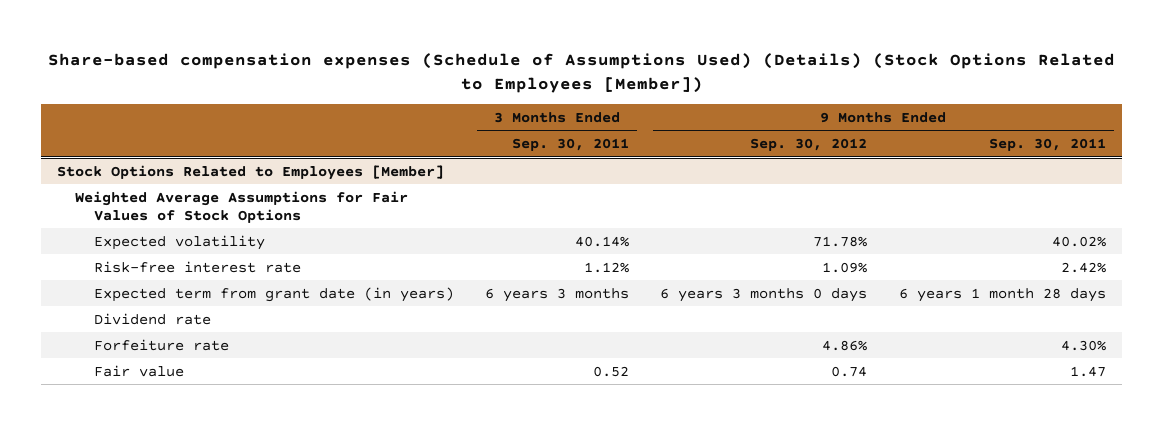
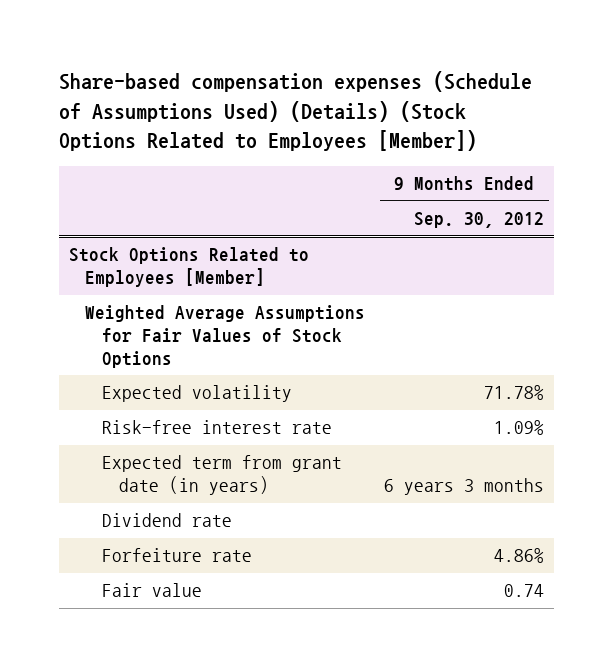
- | 3 Months Ended Sep. 30, 2011 | 9 Months Ended Sep. 30, 2012 | 9 Months Ended Sep. 30, 2011
+ | 9 Months Ended Sep. 30, 2012
@ Stock Options Related to Employees [Member]
- Expected term from grant date (in years) | 6 years 3 months | 6 years 3 months 0 days | 6 years 1 month 28 days
+ Expected term from grant date (in years) | 6 years 3 months

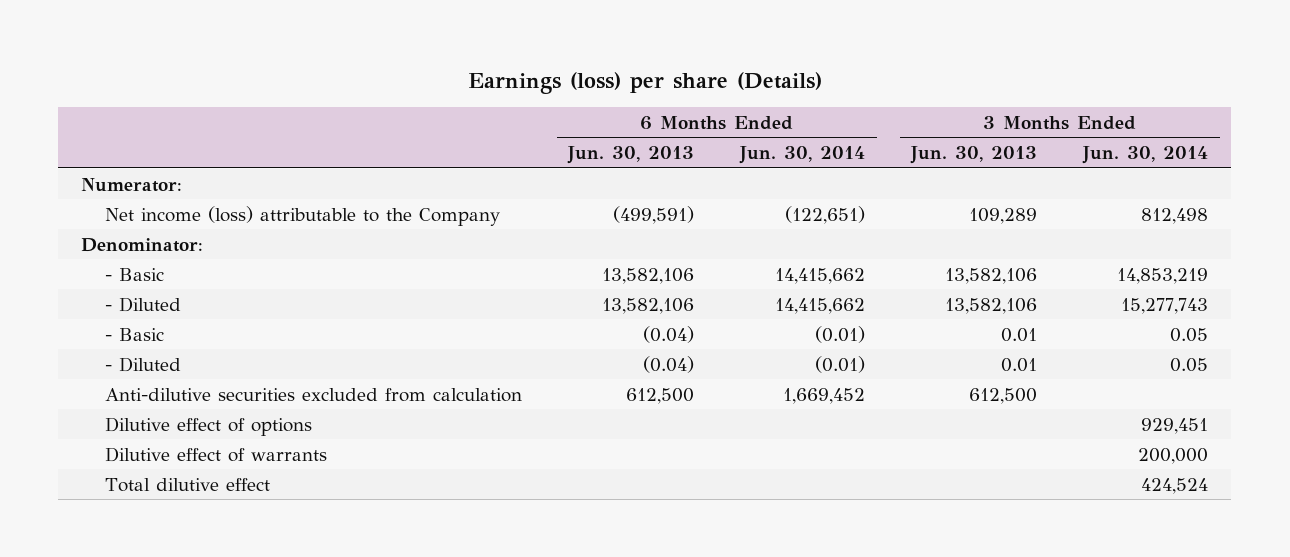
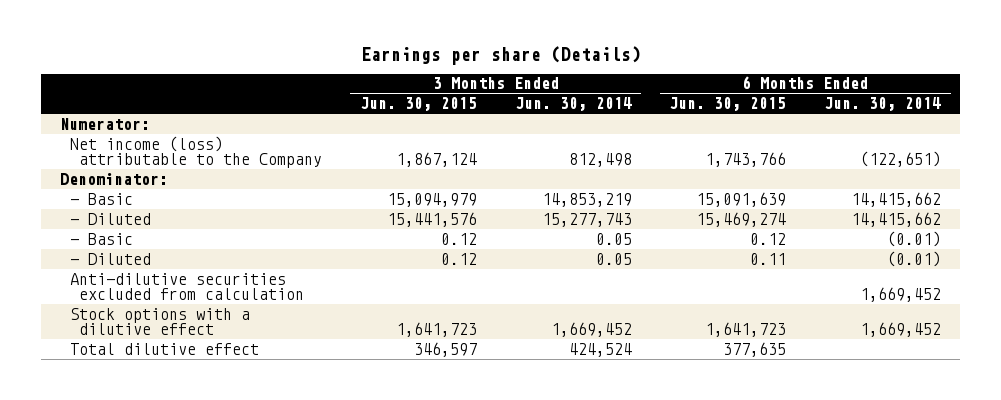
- Earnings (loss) per share (Details)
+ Earnings per share (Details)
- | 6 Months Ended Jun. 30, 2013 | 6 Months Ended Jun. 30, 2014 | 3 Months Ended Jun. 30, 2013 | 3 Months Ended Jun. 30, 2014
+ | 3 Months Ended Jun. 30, 2015 | 3 Months Ended Jun. 30, 2014 | 6 Months Ended Jun. 30, 2015 | 6 Months Ended Jun. 30, 2014
- Dilutive effect of options | | | | 929,451
- Dilutive effect of warrants | | | | 200,000
+ Stock options with a dilutive effect | 1,641,723 | 1,669,452 | 1,641,723 | 1,669,452

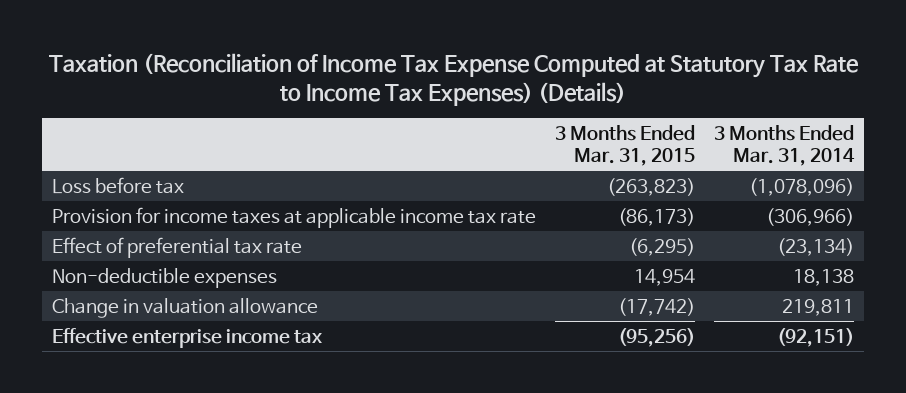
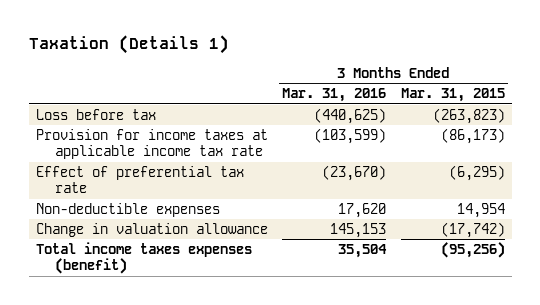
- Taxation (Reconciliation of Income Tax Expense Computed at Statutory Tax Rate to Income Tax Expenses) (Details)
+ Taxation (Details 1)
- | 3 Months Ended Mar. 31, 2015 | 3 Months Ended Mar. 31, 2014
+ | 3 Months Ended Mar. 31, 2016 | 3 Months Ended Mar. 31, 2015
- Effective enterprise income tax | (95,256) | (92,151)
+ Total income taxes expenses (benefit) | 35,504 | (95,256)

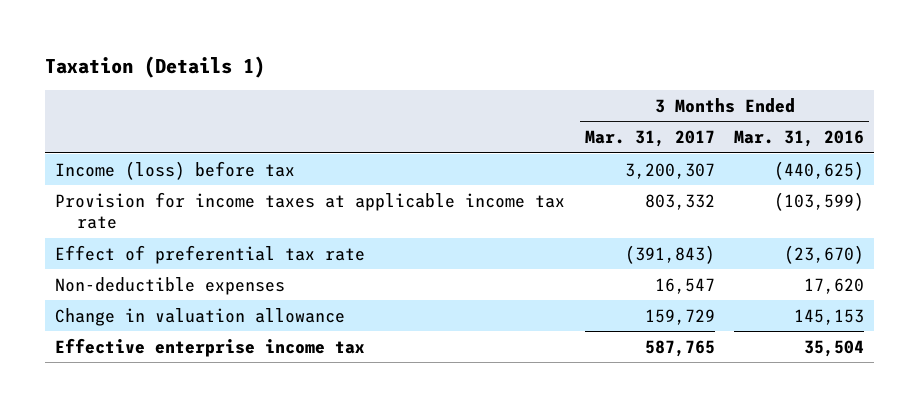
- | 3 Months Ended Mar. 31, 2016 | 3 Months Ended Mar. 31, 2015
+ | 3 Months Ended Mar. 31, 2017 | 3 Months Ended Mar. 31, 2016
- Loss before tax | (440,625) | (263,823)
+ Income (loss) before tax | 3,200,307 | (440,625)
- Total income taxes expenses (benefit) | 35,504 | (95,256)
+ Effective enterprise income tax | 587,765 | 35,504

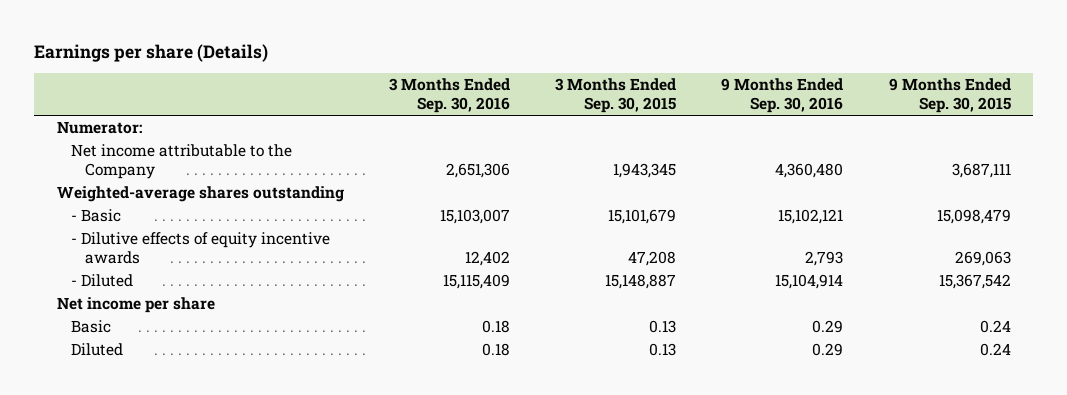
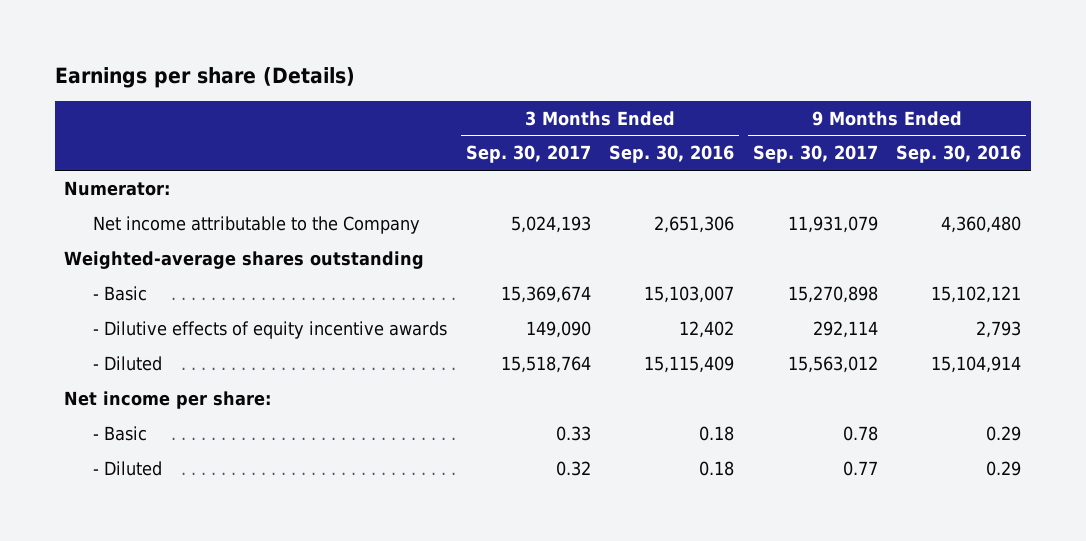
- | 3 Months Ended Sep. 30, 2016 | 3 Months Ended Sep. 30, 2015 | 9 Months Ended Sep. 30, 2016 | 9 Months Ended Sep. 30, 2015
+ | 3 Months Ended Sep. 30, 2017 | 3 Months Ended Sep. 30, 2016 | 9 Months Ended Sep. 30, 2017 | 9 Months Ended Sep. 30, 2016
- Net income per share
- Basic | 0.18 | 0.13 | 0.29 | 0.24
- Diluted | 0.18 | 0.13 | 0.29 | 0.24
+ Net income per share:
+ - Basic | 0.33 | 0.18 | 0.78 | 0.29
+ - Diluted | 0.32 | 0.18 | 0.77 | 0.29

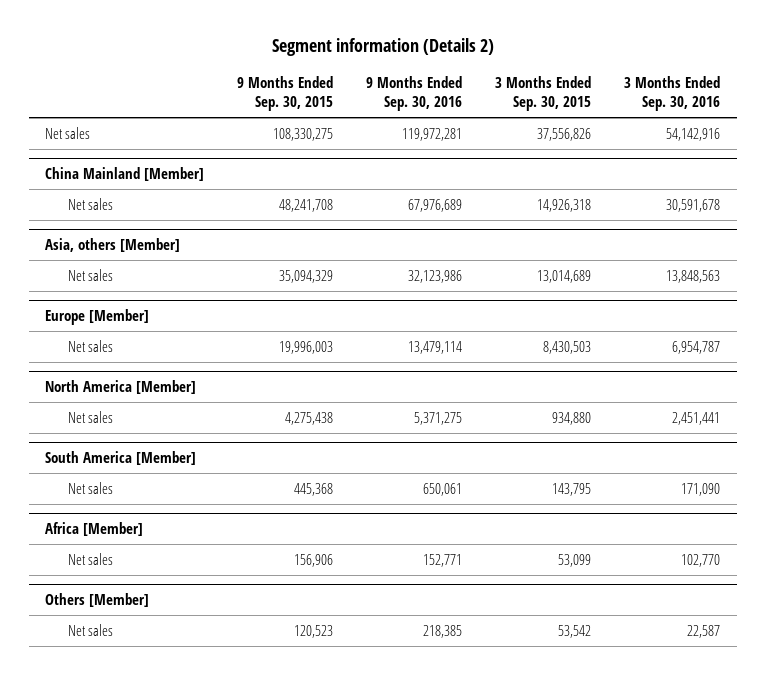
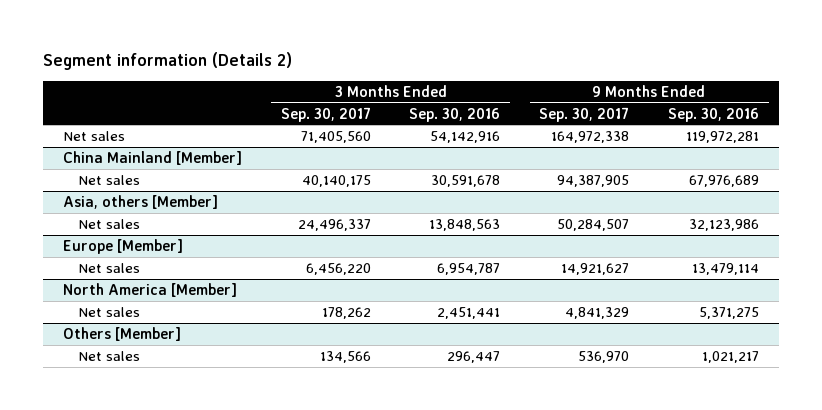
- | 9 Months Ended Sep. 30, 2015 | 9 Months Ended Sep. 30, 2016 | 3 Months Ended Sep. 30, 2015 | 3 Months Ended Sep. 30, 2016
+ | 3 Months Ended Sep. 30, 2017 | 3 Months Ended Sep. 30, 2016 | 9 Months Ended Sep. 30, 2017 | 9 Months Ended Sep. 30, 2016
- South America [Member]
- Net sales | 445,368 | 650,061 | 143,795 | 171,090
- Africa [Member]
- Net sales | 156,906 | 152,771 | 53,099 | 102,770
@ Others [Member]
- Net sales | 120,523 | 218,385 | 53,542 | 22,587
+ Net sales | 134,566 | 296,447 | 536,970 | 1,021,217

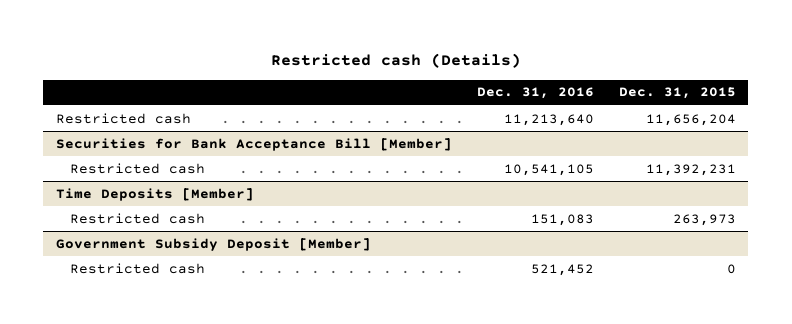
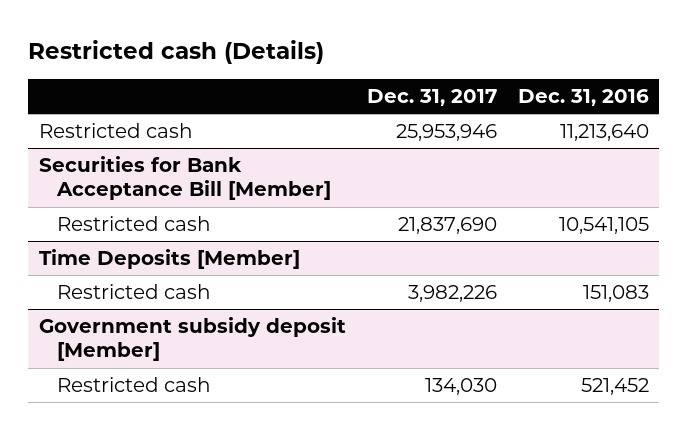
- | Dec. 31, 2016 | Dec. 31, 2015
+ | Dec. 31, 2017 | Dec. 31, 2016
- Government Subsidy Deposit [Member]
+ Government subsidy deposit [Member]

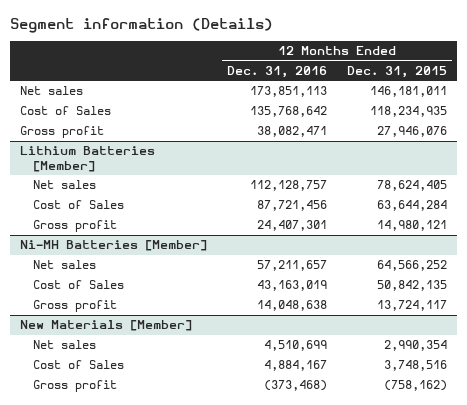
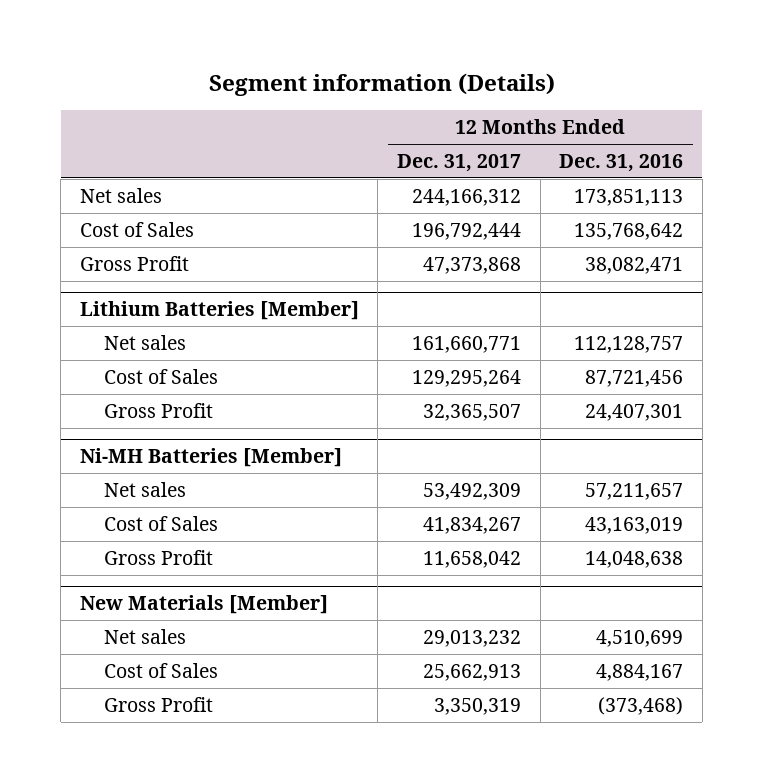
- | 12 Months Ended Dec. 31, 2016 | 12 Months Ended Dec. 31, 2015
+ | 12 Months Ended Dec. 31, 2017 | 12 Months Ended Dec. 31, 2016
- Gross profit | 38,082,471 | 27,946,076
+ Gross Profit | 47,373,868 | 38,082,471
@ Lithium Batteries [Member]
- Gross profit | 24,407,301 | 14,980,121
+ Gross Profit | 32,365,507 | 24,407,301
@ Ni-MH Batteries [Member]
- Gross profit | 14,048,638 | 13,724,117
+ Gross Profit | 11,658,042 | 14,048,638
@ New Materials [Member]
- Gross profit | (373,468) | (758,162)
+ Gross Profit | 3,350,319 | (373,468)

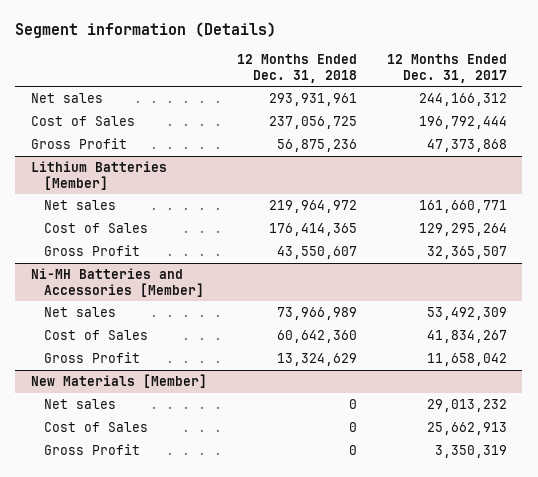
- | 12 Months Ended Dec. 31, 2017 | 12 Months Ended Dec. 31, 2016
+ | 12 Months Ended Dec. 31, 2018 | 12 Months Ended Dec. 31, 2017
- Ni-MH Batteries [Member]
+ Ni-MH Batteries and Accessories [Member]

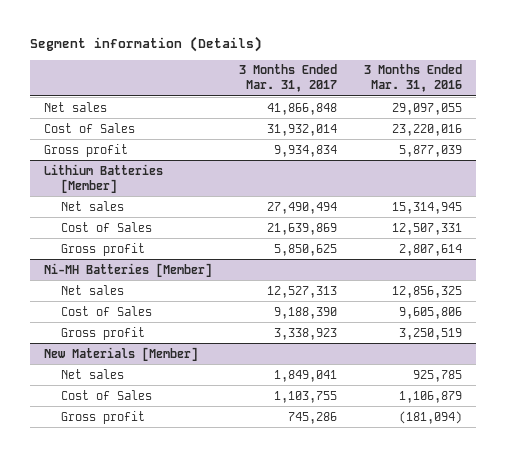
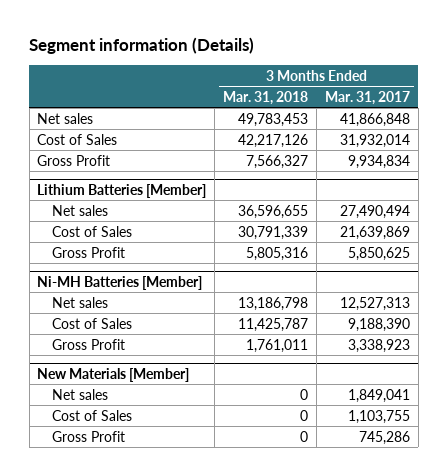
- | 3 Months Ended Mar. 31, 2017 | 3 Months Ended Mar. 31, 2016
+ | 3 Months Ended Mar. 31, 2018 | 3 Months Ended Mar. 31, 2017
- Gross profit | 9,934,834 | 5,877,039
+ Gross Profit | 7,566,327 | 9,934,834
@ Lithium Batteries [Member]
- Gross profit | 5,850,625 | 2,807,614
+ Gross Profit | 5,805,316 | 5,850,625
@ Ni-MH Batteries [Member]
- Gross profit | 3,338,923 | 3,250,519
+ Gross Profit | 1,761,011 | 3,338,923
@ New Materials [Member]
- Gross profit | 745,286 | (181,094)
+ Gross Profit | 0 | 745,286

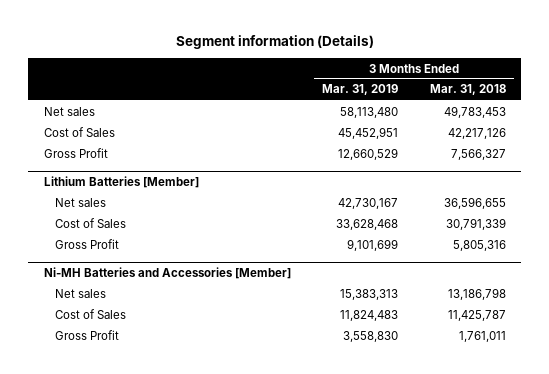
- | 3 Months Ended Mar. 31, 2018 | 3 Months Ended Mar. 31, 2017
+ | 3 Months Ended Mar. 31, 2019 | 3 Months Ended Mar. 31, 2018
- Ni-MH Batteries [Member]
+ Ni-MH Batteries and Accessories [Member]
- New Materials [Member]
- Net sales | 0 | 1,849,041
- Cost of Sales | 0 | 1,103,755
- Gross Profit | 0 | 745,286

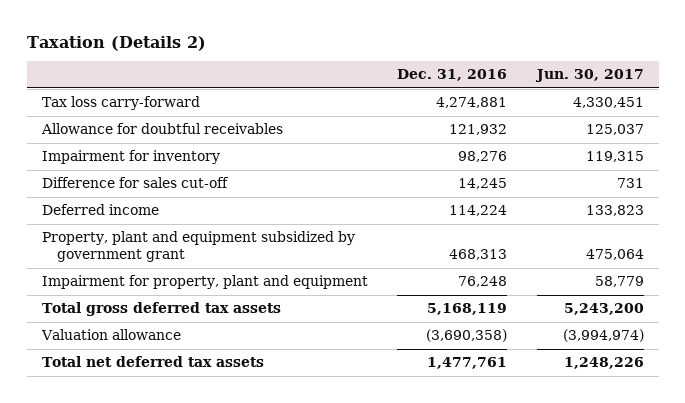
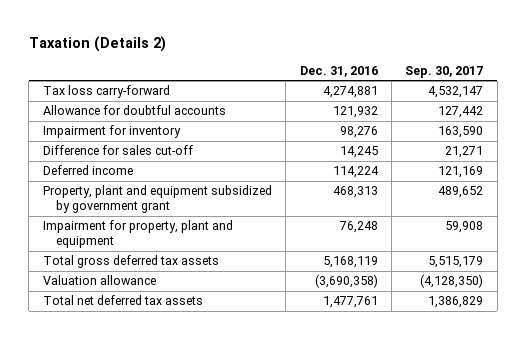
- | Dec. 31, 2016 | Jun. 30, 2017
+ | Dec. 31, 2016 | Sep. 30, 2017
- Allowance for doubtful receivables | 121,932 | 125,037
+ Allowance for doubtful accounts | 121,932 | 127,442

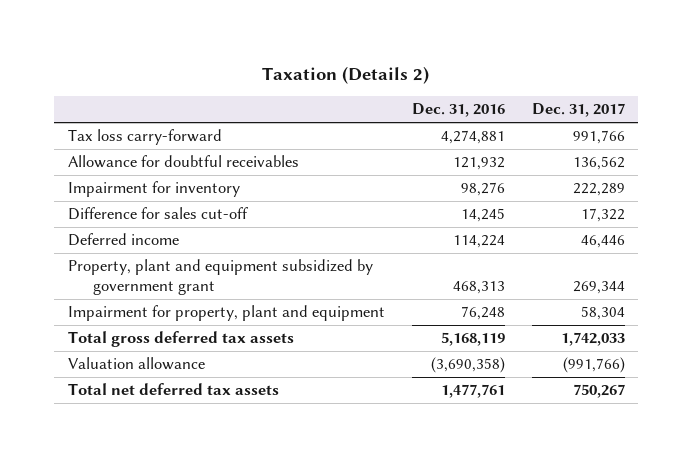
- | Dec. 31, 2016 | Sep. 30, 2017
+ | Dec. 31, 2016 | Dec. 31, 2017
- Allowance for doubtful accounts | 121,932 | 127,442
+ Allowance for doubtful receivables | 121,932 | 136,562

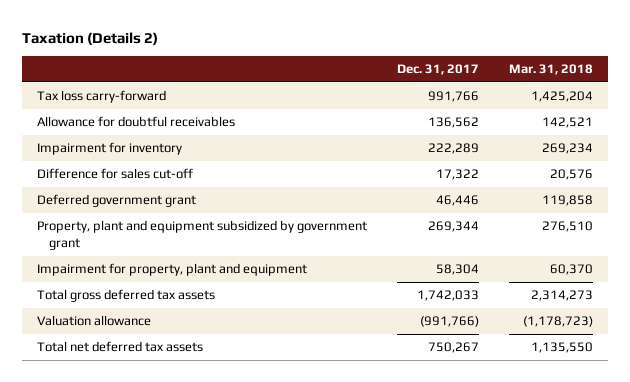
- | Dec. 31, 2016 | Dec. 31, 2017
+ | Dec. 31, 2017 | Mar. 31, 2018
- Deferred income | 114,224 | 46,446
+ Deferred government grant | 46,446 | 119,858

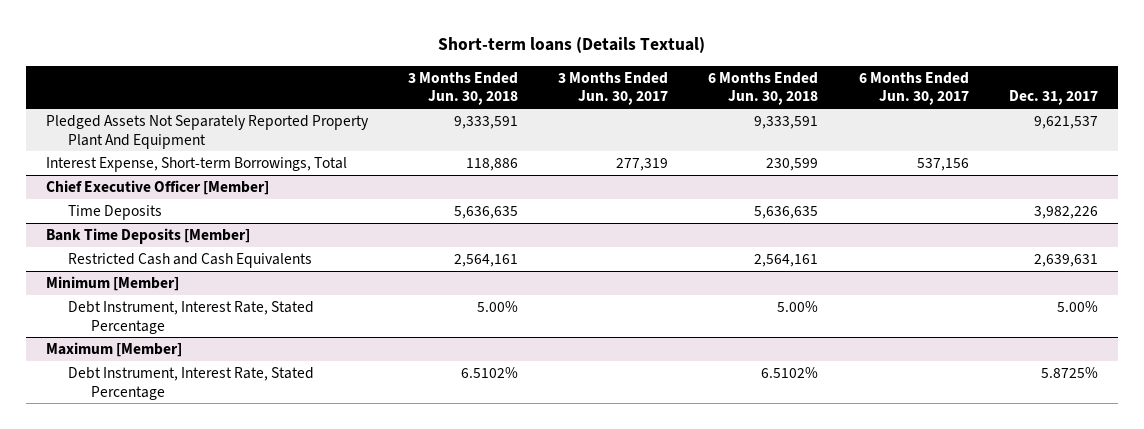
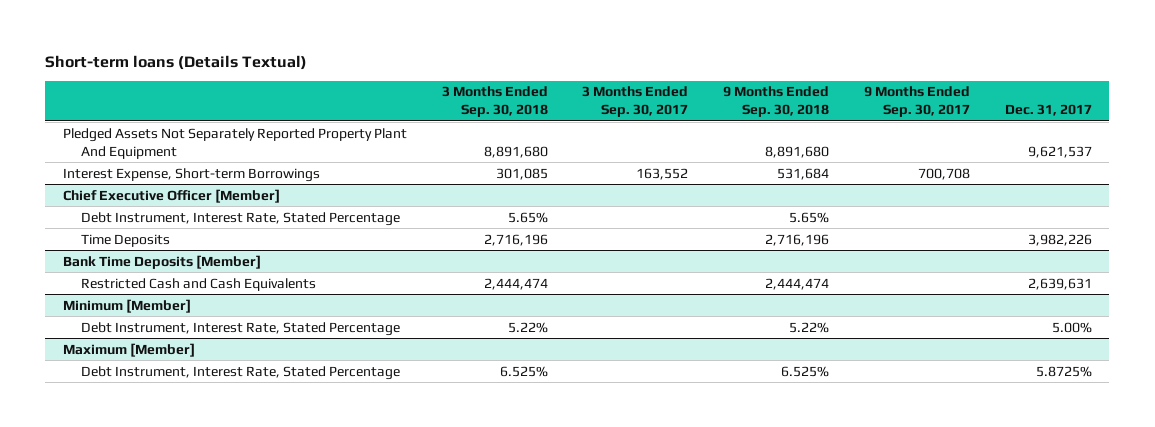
- | 3 Months Ended Jun. 30, 2018 | 3 Months Ended Jun. 30, 2017 | 6 Months Ended Jun. 30, 2018 | 6 Months Ended Jun. 30, 2017 | Dec. 31, 2017
+ | 3 Months Ended Sep. 30, 2018 | 3 Months Ended Sep. 30, 2017 | 9 Months Ended Sep. 30, 2018 | 9 Months Ended Sep. 30, 2017 | Dec. 31, 2017
- Interest Expense, Short-term Borrowings, Total | 118,886 | 277,319 | 230,599 | 537,156 |
+ Interest Expense, Short-term Borrowings | 301,085 | 163,552 | 531,684 | 700,708 |
@ Chief Executive Officer [Member]
+ Debt Instrument, Interest Rate, Stated Percentage | 5.65% | | 5.65% | |

